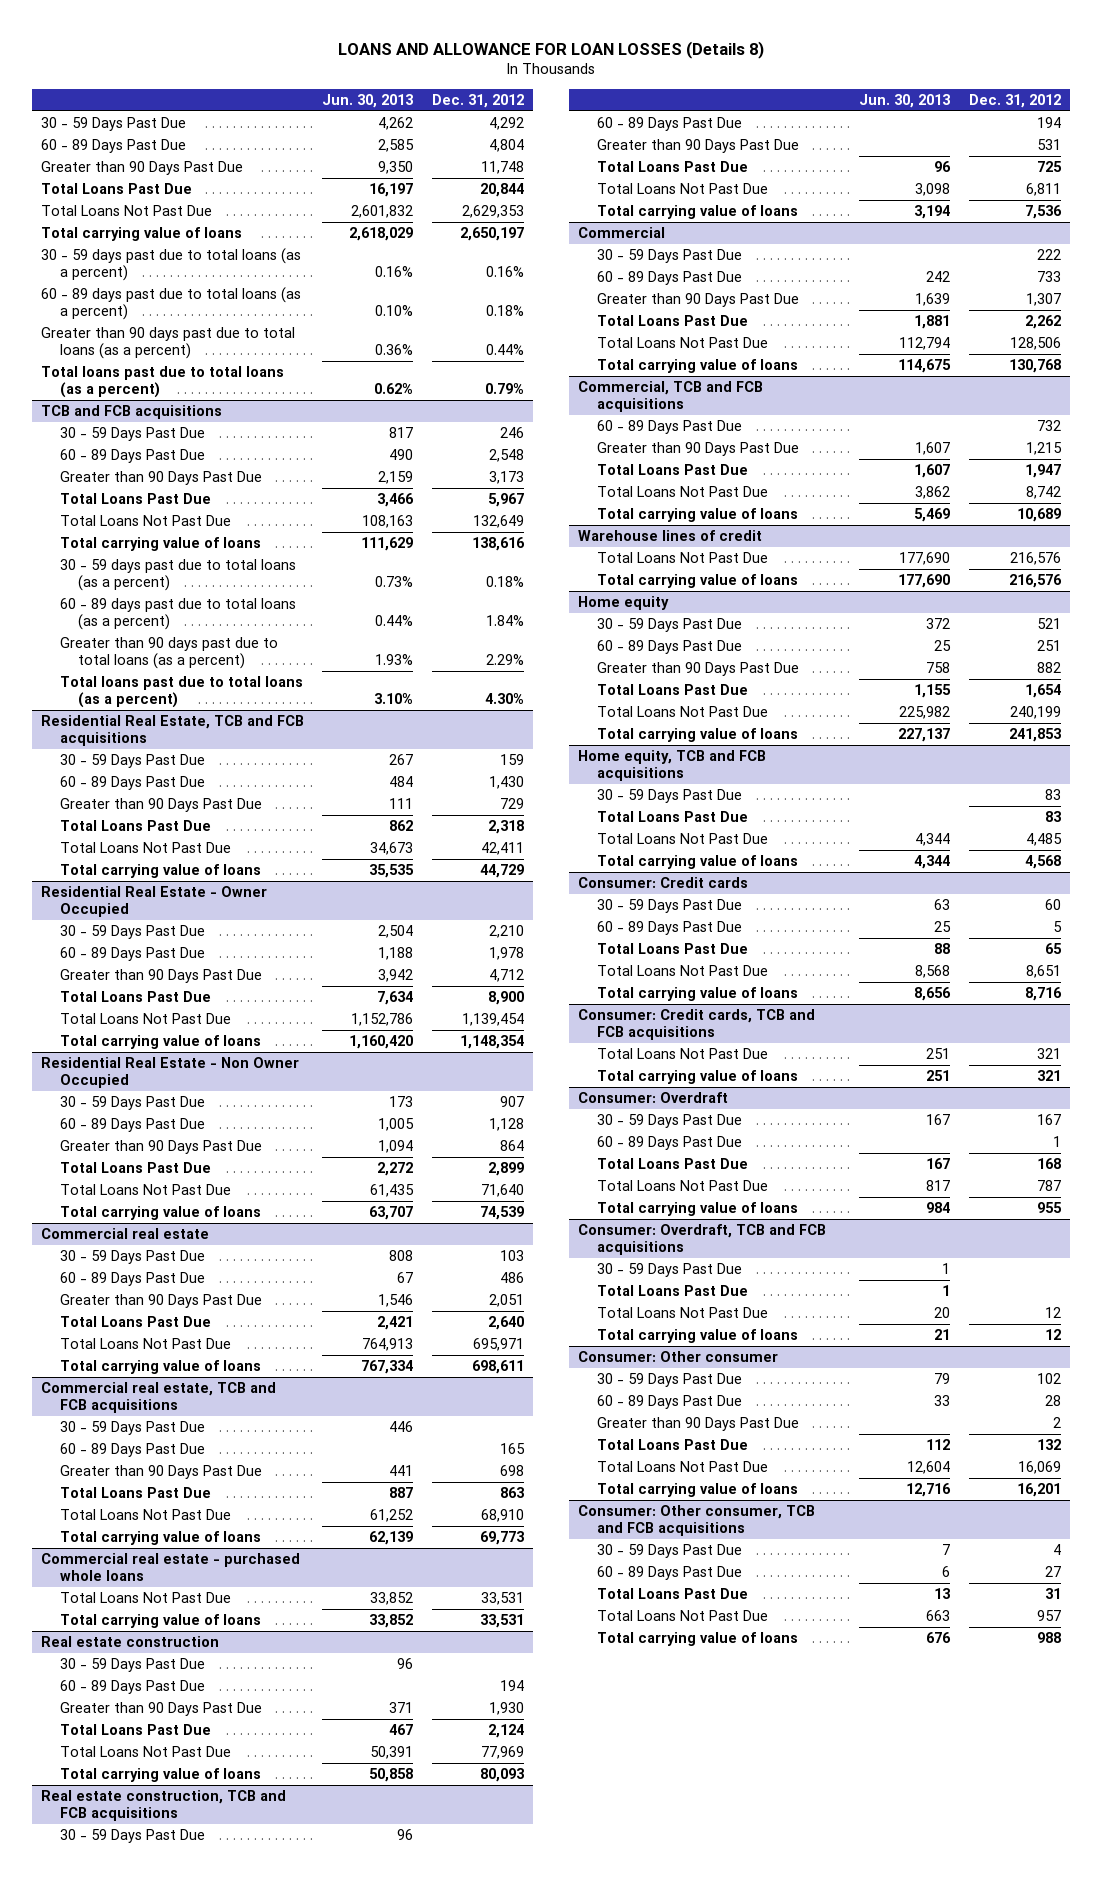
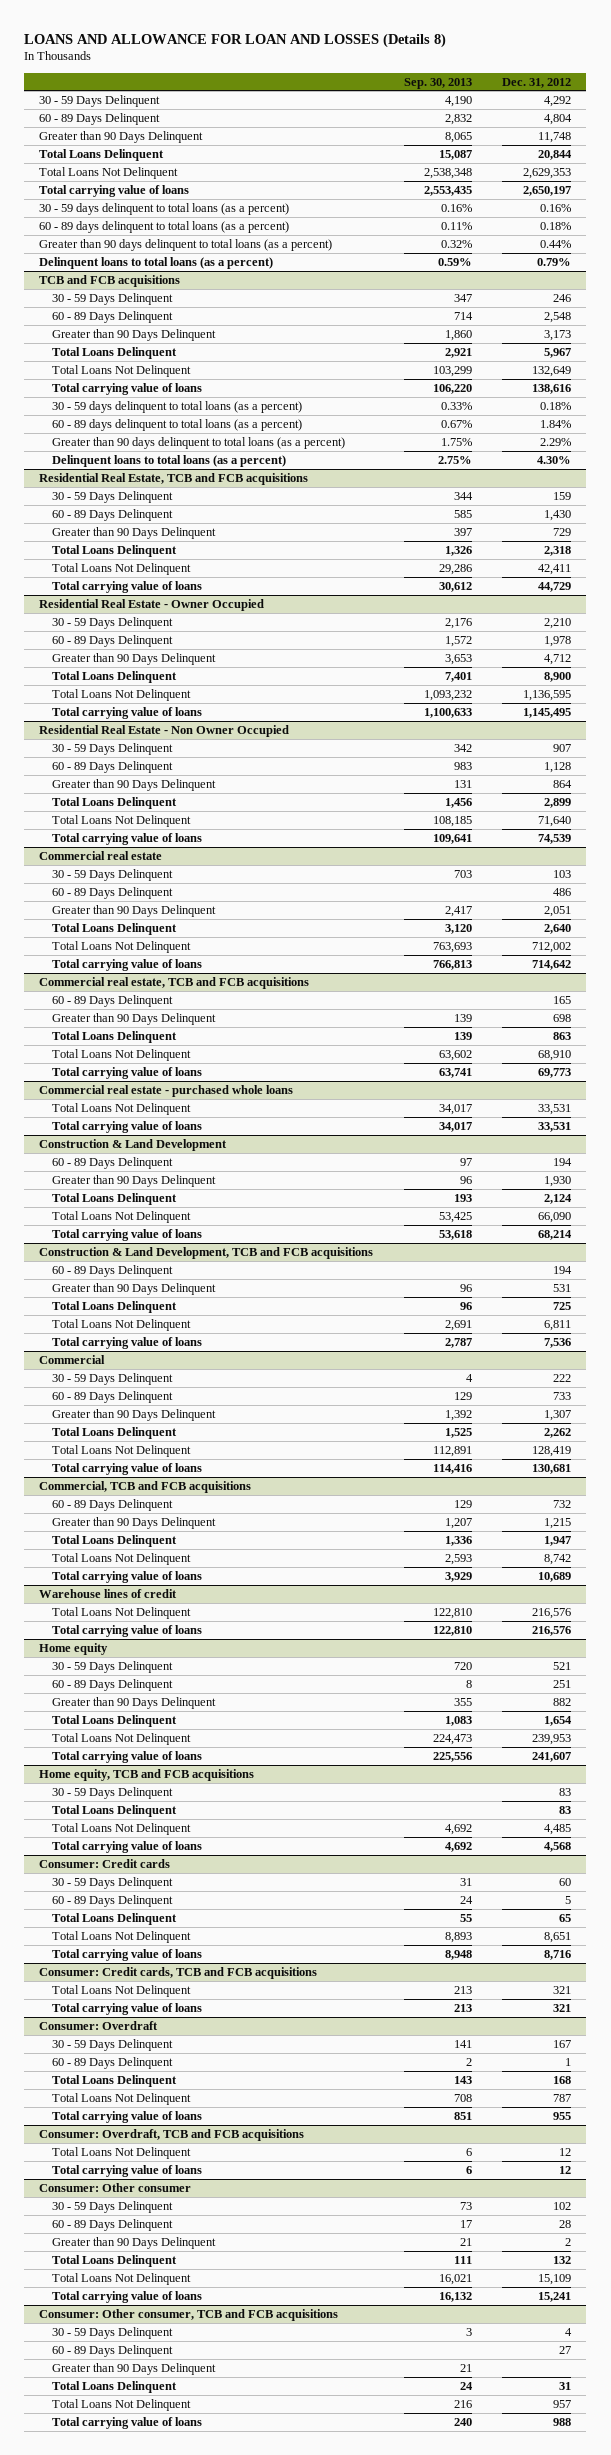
- LOANS AND ALLOWANCE FOR LOAN LOSSES (Details 8)
+ LOANS AND ALLOWANCE FOR LOAN AND LOSSES (Details 8)
- | Jun. 30, 2013 | Dec. 31, 2012
+ | Sep. 30, 2013 | Dec. 31, 2012
- 30 - 59 Days Past Due | 4,262 | 4,292
- 60 - 89 Days Past Due | 2,585 | 4,804
- Greater than 90 Days Past Due | 9,350 | 11,748
- Total Loans Past Due | 16,197 | 20,844
- Total Loans Not Past Due | 2,601,832 | 2,629,353
+ 30 - 59 Days Delinquent | 4,190 | 4,292
+ 60 - 89 Days Delinquent | 2,832 | 4,804
+ Greater than 90 Days Delinquent | 8,065 | 11,748
+ Total Loans Delinquent | 15,087 | 20,844
+ Total Loans Not Delinquent | 2,538,348 | 2,629,353
- 30 - 59 days past due to total loans (as a percent) | 0.16% | 0.16%
- 60 - 89 days past due to total loans (as a percent) | 0.10% | 0.18%
- Greater than 90 days past due to total loans (as a percent) | 0.36% | 0.44%
- Total loans past due to total loans (as a percent) | 0.62% | 0.79%
+ 30 - 59 days delinquent to total loans (as a percent) | 0.16% | 0.16%
+ 60 - 89 days delinquent to total loans (as a percent) | 0.11% | 0.18%
+ Greater than 90 days delinquent to total loans (as a percent) | 0.32% | 0.44%
+ Delinquent loans to total loans (as a percent) | 0.59% | 0.79%
@ TCB and FCB acquisitions
- 30 - 59 Days Past Due | 817 | 246
- 60 - 89 Days Past Due | 490 | 2,548
- Greater than 90 Days Past Due | 2,159 | 3,173
- Total Loans Past Due | 3,466 | 5,967
- Total Loans Not Past Due | 108,163 | 132,649
+ 30 - 59 Days Delinquent | 347 | 246
+ 60 - 89 Days Delinquent | 714 | 2,548
+ Greater than 90 Days Delinquent | 1,860 | 3,173
+ Total Loans Delinquent | 2,921 | 5,967
+ Total Loans Not Delinquent | 103,299 | 132,649
- 30 - 59 days past due to total loans (as a percent) | 0.73% | 0.18%
- 60 - 89 days past due to total loans (as a percent) | 0.44% | 1.84%
- Greater than 90 days past due to total loans (as a percent) | 1.93% | 2.29%
- Total loans past due to total loans (as a percent) | 3.10% | 4.30%
+ 30 - 59 days delinquent to total loans (as a percent) | 0.33% | 0.18%
+ 60 - 89 days delinquent to total loans (as a percent) | 0.67% | 1.84%
+ Greater than 90 days delinquent to total loans (as a percent) | 1.75% | 2.29%
+ Delinquent loans to total loans (as a percent) | 2.75% | 4.30%
@ Residential Real Estate, TCB and FCB acquisitions
- 30 - 59 Days Past Due | 267 | 159
- 60 - 89 Days Past Due | 484 | 1,430
- Greater than 90 Days Past Due | 111 | 729
- Total Loans Past Due | 862 | 2,318
- Total Loans Not Past Due | 34,673 | 42,411
+ 30 - 59 Days Delinquent | 344 | 159
+ 60 - 89 Days Delinquent | 585 | 1,430
+ Greater than 90 Days Delinquent | 397 | 729
+ Total Loans Delinquent | 1,326 | 2,318
+ Total Loans Not Delinquent | 29,286 | 42,411
@ Residential Real Estate - Owner Occupied
- 30 - 59 Days Past Due | 2,504 | 2,210
- 60 - 89 Days Past Due | 1,188 | 1,978
- Greater than 90 Days Past Due | 3,942 | 4,712
- Total Loans Past Due | 7,634 | 8,900
- Total Loans Not Past Due | 1,152,786 | 1,139,454
- Total carrying value of loans | 1,160,420 | 1,148,354
+ 30 - 59 Days Delinquent | 2,176 | 2,210
+ 60 - 89 Days Delinquent | 1,572 | 1,978
+ Greater than 90 Days Delinquent | 3,653 | 4,712
+ Total Loans Delinquent | 7,401 | 8,900
+ Total Loans Not Delinquent | 1,093,232 | 1,136,595
+ Total carrying value of loans | 1,100,633 | 1,145,495
@ Residential Real Estate - Non Owner Occupied
- 30 - 59 Days Past Due | 173 | 907
- 60 - 89 Days Past Due | 1,005 | 1,128
- Greater than 90 Days Past Due | 1,094 | 864
- Total Loans Past Due | 2,272 | 2,899
- Total Loans Not Past Due | 61,435 | 71,640
+ 30 - 59 Days Delinquent | 342 | 907
+ 60 - 89 Days Delinquent | 983 | 1,128
+ Greater than 90 Days Delinquent | 131 | 864
+ Total Loans Delinquent | 1,456 | 2,899
+ Total Loans Not Delinquent | 108,185 | 71,640
@ Commercial real estate
- 30 - 59 Days Past Due | 808 | 103
- 60 - 89 Days Past Due | 67 | 486
- Greater than 90 Days Past Due | 1,546 | 2,051
- Total Loans Past Due | 2,421 | 2,640
- Total Loans Not Past Due | 764,913 | 695,971
- Total carrying value of loans | 767,334 | 698,611
+ 30 - 59 Days Delinquent | 703 | 103
+ 60 - 89 Days Delinquent | | 486
+ Greater than 90 Days Delinquent | 2,417 | 2,051
+ Total Loans Delinquent | 3,120 | 2,640
+ Total Loans Not Delinquent | 763,693 | 712,002
+ Total carrying value of loans | 766,813 | 714,642
@ Commercial real estate, TCB and FCB acquisitions
- 30 - 59 Days Past Due | 446 |
- 60 - 89 Days Past Due | | 165
- Greater than 90 Days Past Due | 441 | 698
- Total Loans Past Due | 887 | 863
- Total Loans Not Past Due | 61,252 | 68,910
+ 60 - 89 Days Delinquent | | 165
+ Greater than 90 Days Delinquent | 139 | 698
+ Total Loans Delinquent | 139 | 863
+ Total Loans Not Delinquent | 63,602 | 68,910
@ Commercial real estate - purchased whole loans
- Total Loans Not Past Due | 33,852 | 33,531
+ Total Loans Not Delinquent | 34,017 | 33,531
- Real estate construction
- 30 - 59 Days Past Due | 96 |
- 60 - 89 Days Past Due | | 194
- Greater than 90 Days Past Due | 371 | 1,930
- Total Loans Past Due | 467 | 2,124
- Total Loans Not Past Due | 50,391 | 77,969
- Total carrying value of loans | 50,858 | 80,093
- Real estate construction, TCB and FCB acquisitions
- 30 - 59 Days Past Due | 96 |
- 60 - 89 Days Past Due | | 194
- Greater than 90 Days Past Due | | 531
- Total Loans Past Due | 96 | 725
- Total Loans Not Past Due | 3,098 | 6,811
+ Construction & Land Development
+ 60 - 89 Days Delinquent | 97 | 194
+ Greater than 90 Days Delinquent | 96 | 1,930
+ Total Loans Delinquent | 193 | 2,124
+ Total Loans Not Delinquent | 53,425 | 66,090
+ Total carrying value of loans | 53,618 | 68,214
+ Construction & Land Development, TCB and FCB acquisitions
+ 60 - 89 Days Delinquent | | 194
+ Greater than 90 Days Delinquent | 96 | 531
+ Total Loans Delinquent | 96 | 725
+ Total Loans Not Delinquent | 2,691 | 6,811
@ Commercial
- 30 - 59 Days Past Due | | 222
- 60 - 89 Days Past Due | 242 | 733
- Greater than 90 Days Past Due | 1,639 | 1,307
- Total Loans Past Due | 1,881 | 2,262
- Total Loans Not Past Due | 112,794 | 128,506
- Total carrying value of loans | 114,675 | 130,768
+ 30 - 59 Days Delinquent | 4 | 222
+ 60 - 89 Days Delinquent | 129 | 733
+ Greater than 90 Days Delinquent | 1,392 | 1,307
+ Total Loans Delinquent | 1,525 | 2,262
+ Total Loans Not Delinquent | 112,891 | 128,419
+ Total carrying value of loans | 114,416 | 130,681
@ Commercial, TCB and FCB acquisitions
- 60 - 89 Days Past Due | | 732
- Greater than 90 Days Past Due | 1,607 | 1,215
- Total Loans Past Due | 1,607 | 1,947
- Total Loans Not Past Due | 3,862 | 8,742
+ 60 - 89 Days Delinquent | 129 | 732
+ Greater than 90 Days Delinquent | 1,207 | 1,215
+ Total Loans Delinquent | 1,336 | 1,947
+ Total Loans Not Delinquent | 2,593 | 8,742
@ Warehouse lines of credit
- Total Loans Not Past Due | 177,690 | 216,576
+ Total Loans Not Delinquent | 122,810 | 216,576
@ Home equity
- 30 - 59 Days Past Due | 372 | 521
- 60 - 89 Days Past Due | 25 | 251
- Greater than 90 Days Past Due | 758 | 882
- Total Loans Past Due | 1,155 | 1,654
- Total Loans Not Past Due | 225,982 | 240,199
- Total carrying value of loans | 227,137 | 241,853
+ 30 - 59 Days Delinquent | 720 | 521
+ 60 - 89 Days Delinquent | 8 | 251
+ Greater than 90 Days Delinquent | 355 | 882
+ Total Loans Delinquent | 1,083 | 1,654
+ Total Loans Not Delinquent | 224,473 | 239,953
+ Total carrying value of loans | 225,556 | 241,607
@ Home equity, TCB and FCB acquisitions
- 30 - 59 Days Past Due | | 83
- Total Loans Past Due | | 83
- Total Loans Not Past Due | 4,344 | 4,485
+ 30 - 59 Days Delinquent | | 83
+ Total Loans Delinquent | | 83
+ Total Loans Not Delinquent | 4,692 | 4,485
@ Consumer: Credit cards
- 30 - 59 Days Past Due | 63 | 60
- 60 - 89 Days Past Due | 25 | 5
- Total Loans Past Due | 88 | 65
- Total Loans Not Past Due | 8,568 | 8,651
+ 30 - 59 Days Delinquent | 31 | 60
+ 60 - 89 Days Delinquent | 24 | 5
+ Total Loans Delinquent | 55 | 65
+ Total Loans Not Delinquent | 8,893 | 8,651
@ Consumer: Credit cards, TCB and FCB acquisitions
- Total Loans Not Past Due | 251 | 321
+ Total Loans Not Delinquent | 213 | 321
@ Consumer: Overdraft
- 30 - 59 Days Past Due | 167 | 167
- 60 - 89 Days Past Due | | 1
- Total Loans Past Due | 167 | 168
- Total Loans Not Past Due | 817 | 787
+ 30 - 59 Days Delinquent | 141 | 167
+ 60 - 89 Days Delinquent | 2 | 1
+ Total Loans Delinquent | 143 | 168
+ Total Loans Not Delinquent | 708 | 787
@ Consumer: Overdraft, TCB and FCB acquisitions
- 30 - 59 Days Past Due | 1 |
- Total Loans Past Due | 1 |
- Total Loans Not Past Due | 20 | 12
+ Total Loans Not Delinquent | 6 | 12
@ Consumer: Other consumer
- 30 - 59 Days Past Due | 79 | 102
- 60 - 89 Days Past Due | 33 | 28
- Greater than 90 Days Past Due | | 2
- Total Loans Past Due | 112 | 132
- Total Loans Not Past Due | 12,604 | 16,069
- Total carrying value of loans | 12,716 | 16,201
+ 30 - 59 Days Delinquent | 73 | 102
+ 60 - 89 Days Delinquent | 17 | 28
+ Greater than 90 Days Delinquent | 21 | 2
+ Total Loans Delinquent | 111 | 132
+ Total Loans Not Delinquent | 16,021 | 15,109
+ Total carrying value of loans | 16,132 | 15,241
@ Consumer: Other consumer, TCB and FCB acquisitions
- 30 - 59 Days Past Due | 7 | 4
- 60 - 89 Days Past Due | 6 | 27
- Total Loans Past Due | 13 | 31
- Total Loans Not Past Due | 663 | 957
+ 30 - 59 Days Delinquent | 3 | 4
+ 60 - 89 Days Delinquent | | 27
+ Greater than 90 Days Delinquent | 21 |
+ Total Loans Delinquent | 24 | 31
+ Total Loans Not Delinquent | 216 | 957

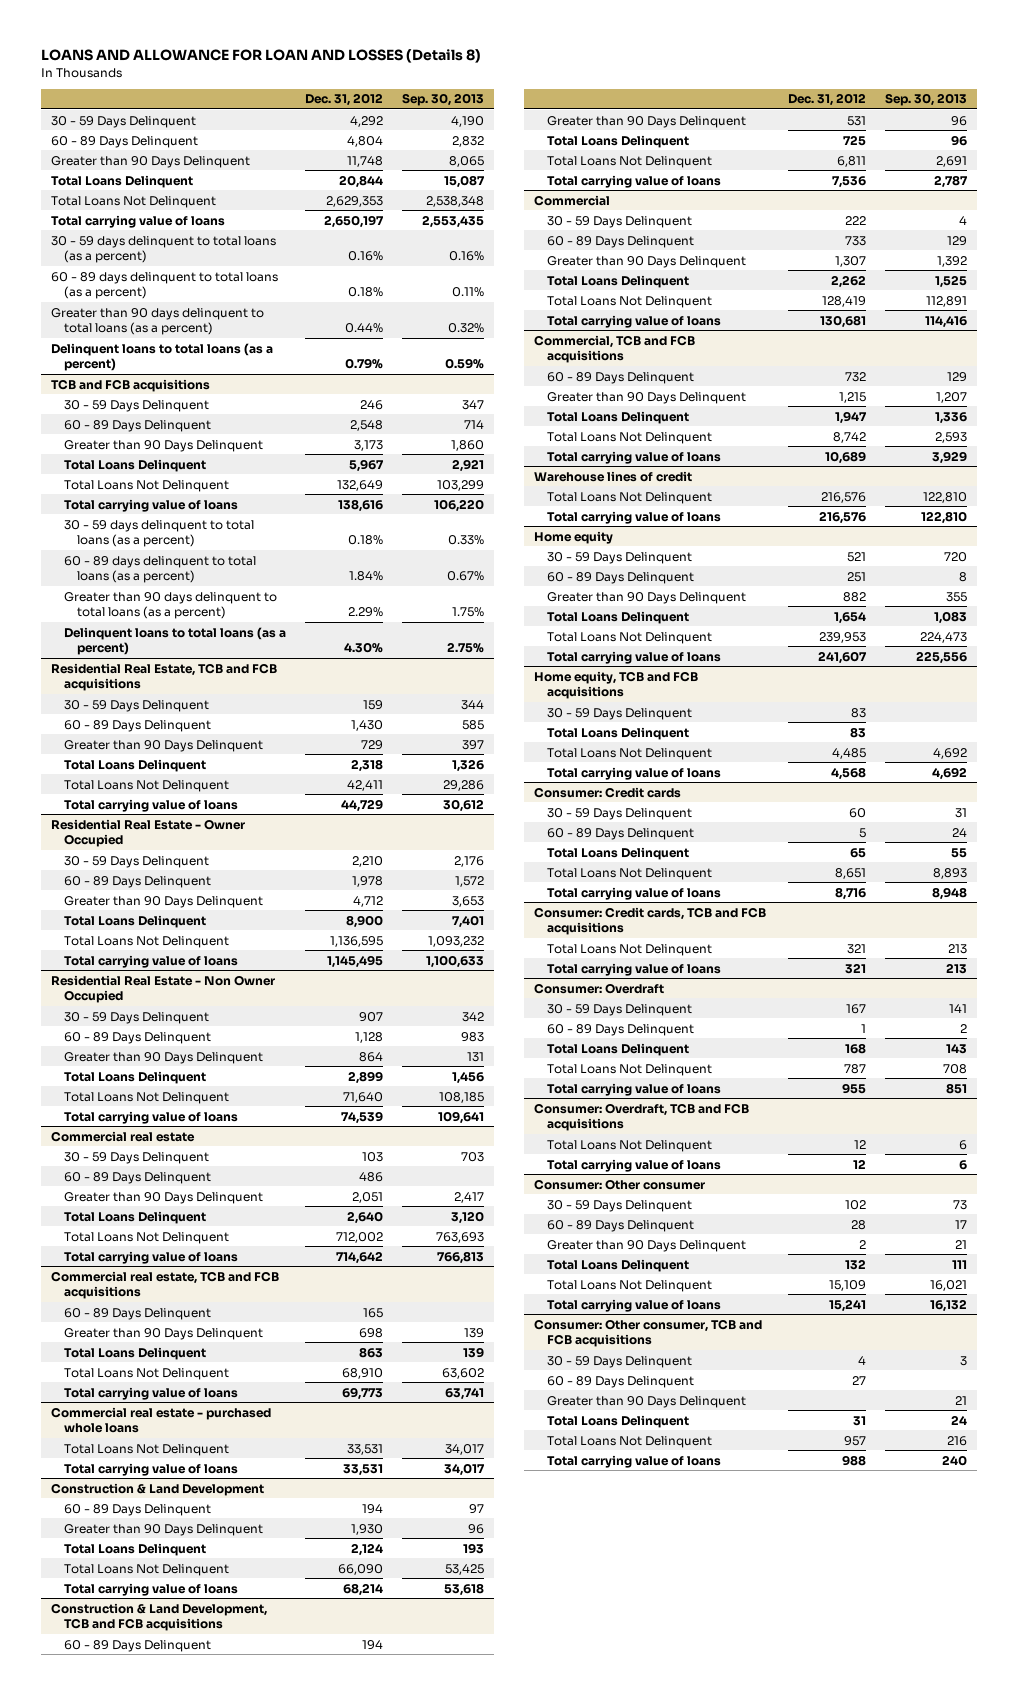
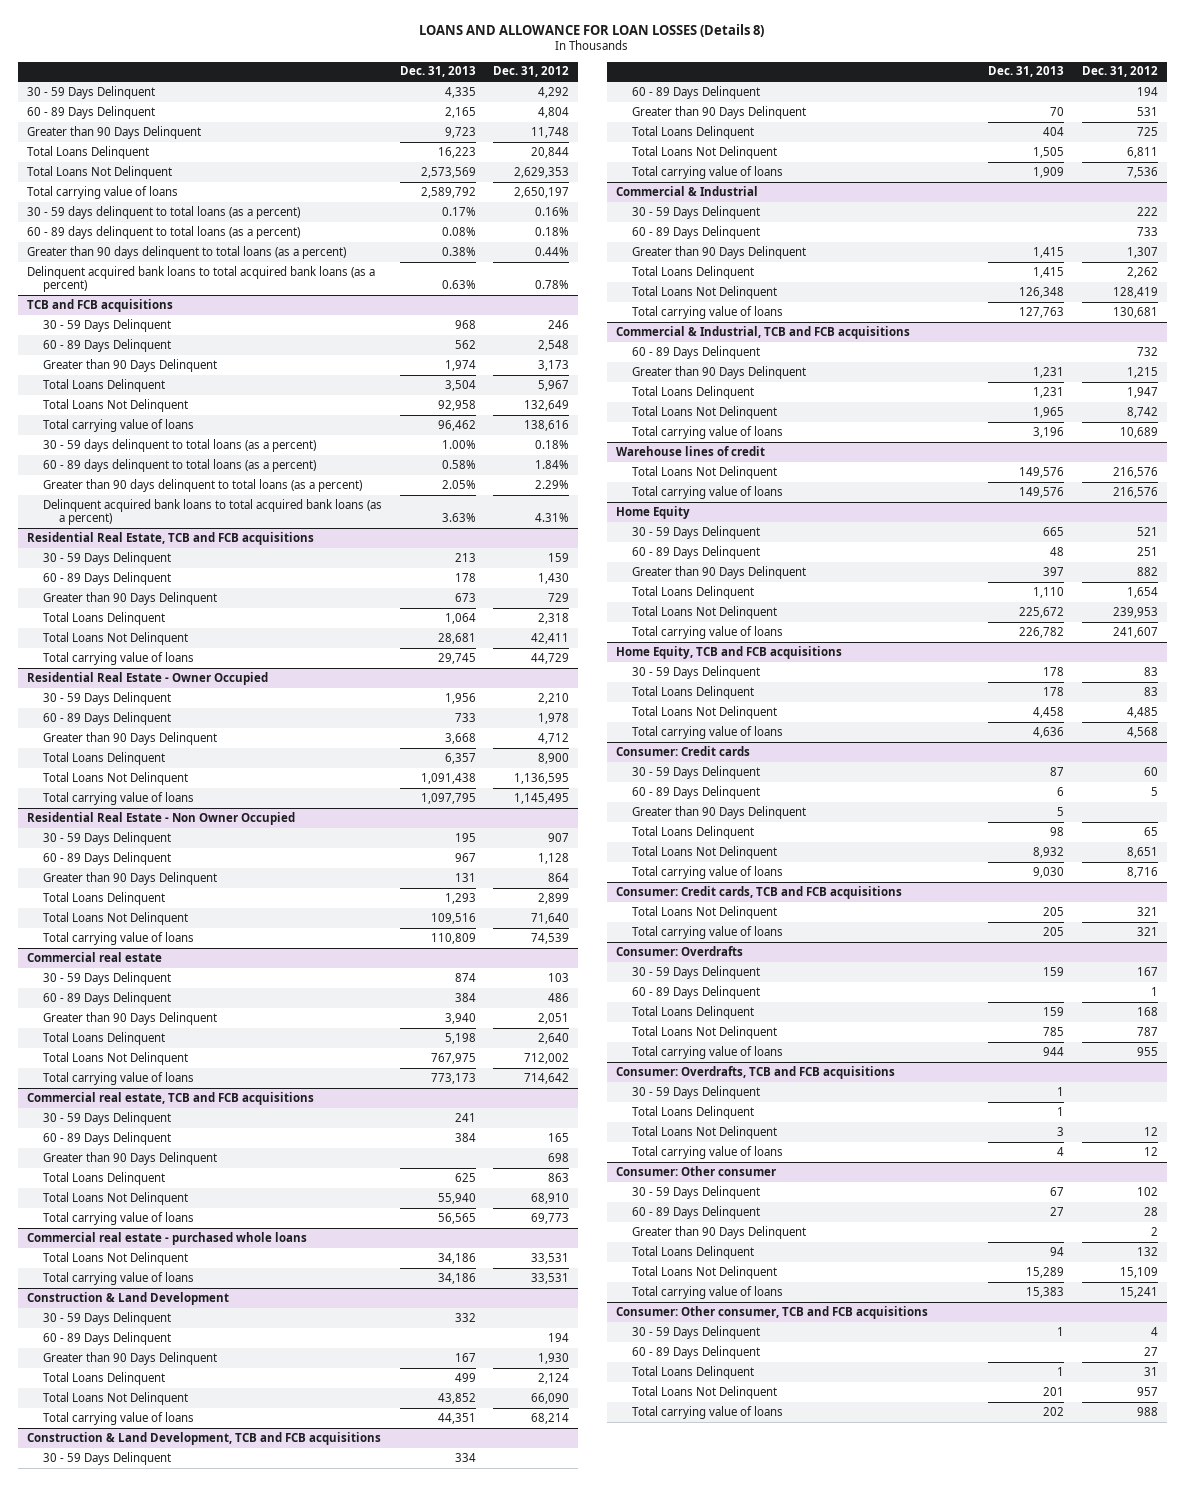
- LOANS AND ALLOWANCE FOR LOAN AND LOSSES (Details 8)
+ LOANS AND ALLOWANCE FOR LOAN LOSSES (Details 8)
- | Dec. 31, 2012 | Sep. 30, 2013
+ | Dec. 31, 2013 | Dec. 31, 2012
- Delinquent loans to total loans (as a percent) | 0.79% | 0.59%
+ Delinquent acquired bank loans to total acquired bank loans (as a percent) | 0.63% | 0.78%
@ TCB and FCB acquisitions
- Delinquent loans to total loans (as a percent) | 4.30% | 2.75%
+ Delinquent acquired bank loans to total acquired bank loans (as a percent) | 3.63% | 4.31%
@ Commercial real estate, TCB and FCB acquisitions
+ 30 - 59 Days Delinquent | 241 |
@ Construction & Land Development
+ 30 - 59 Days Delinquent | 332 |
@ Construction & Land Development, TCB and FCB acquisitions
+ 30 - 59 Days Delinquent | 334 |
- Commercial
+ Commercial & Industrial
- Commercial, TCB and FCB acquisitions
+ Commercial & Industrial, TCB and FCB acquisitions
- Home equity
+ Home Equity
- Home equity, TCB and FCB acquisitions
+ Home Equity, TCB and FCB acquisitions
@ Consumer: Credit cards
+ Greater than 90 Days Delinquent | 5 |
- Consumer: Overdraft
+ Consumer: Overdrafts
- Consumer: Overdraft, TCB and FCB acquisitions
+ Consumer: Overdrafts, TCB and FCB acquisitions
+ 30 - 59 Days Delinquent | 1 |
+ Total Loans Delinquent | 1 |
@ Consumer: Other consumer, TCB and FCB acquisitions
- Greater than 90 Days Delinquent | | 21

